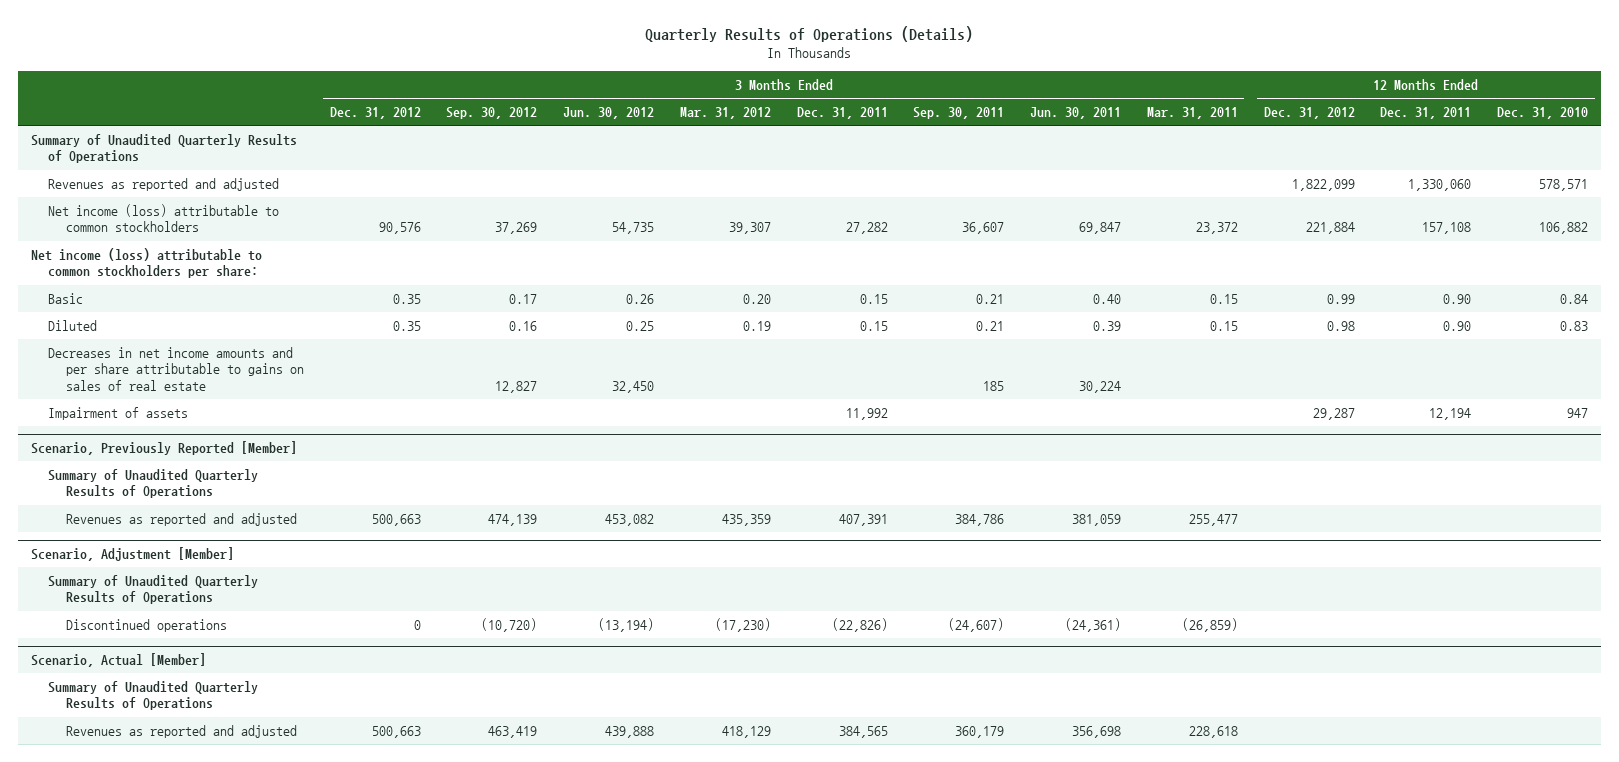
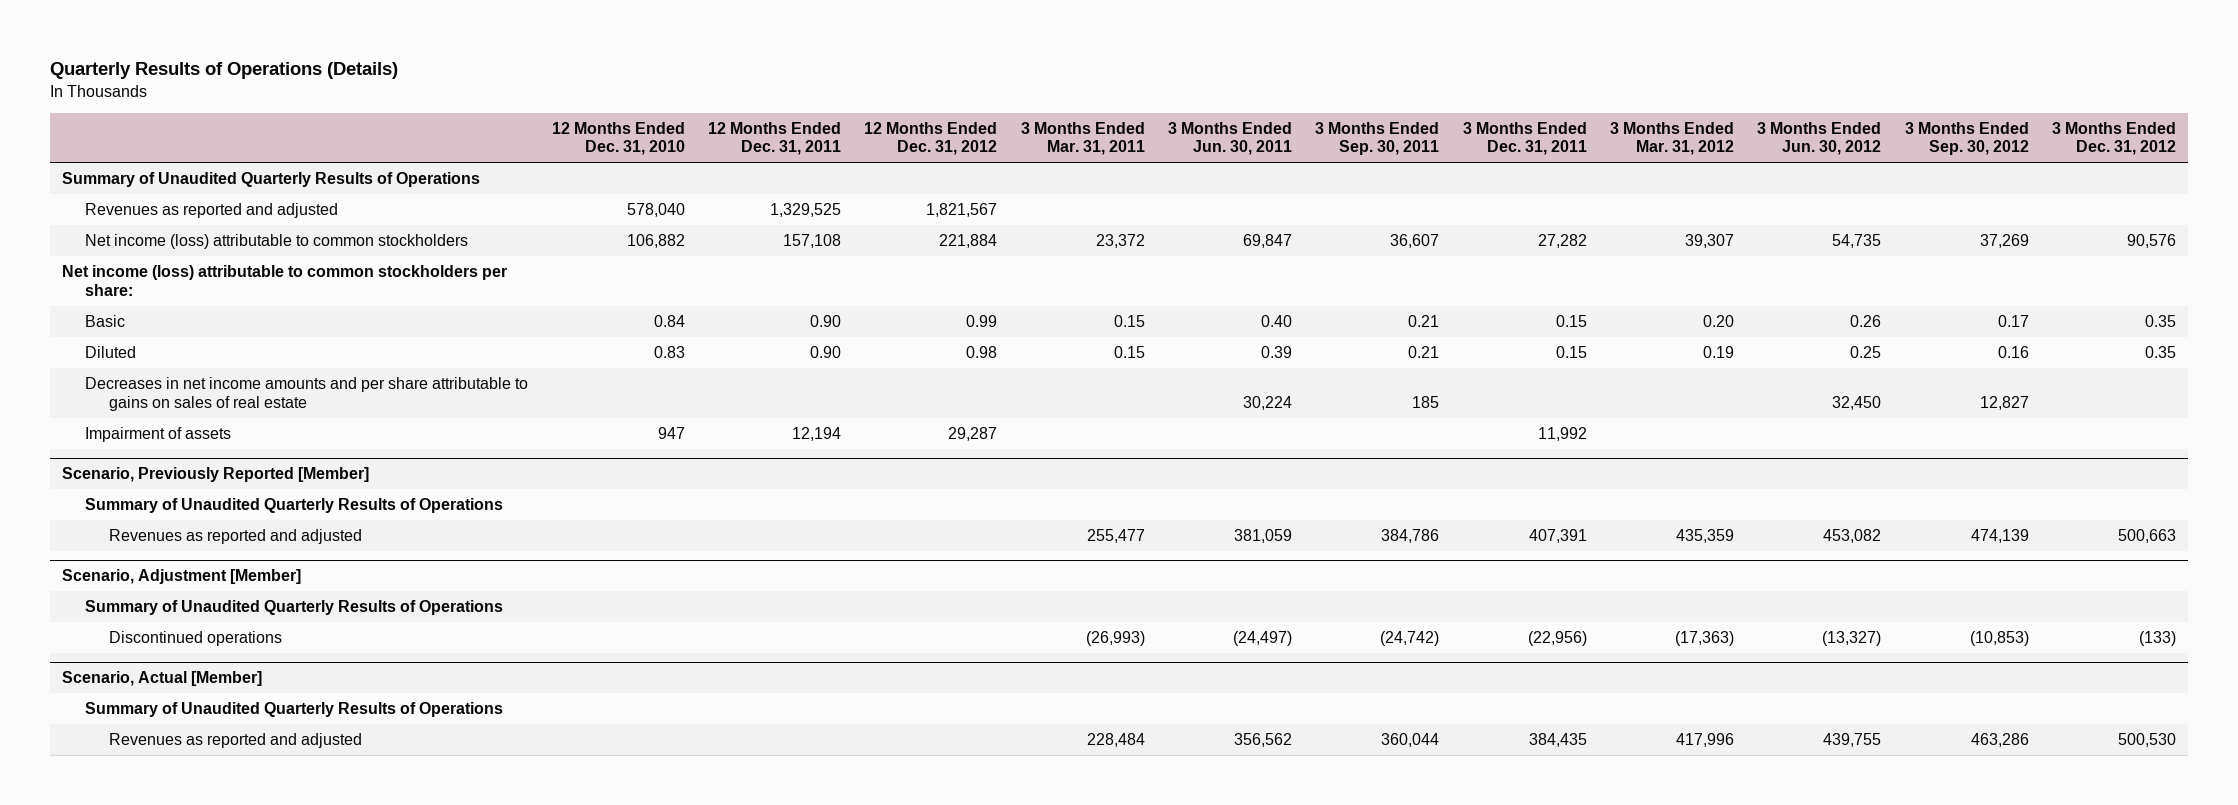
- | 3 Months Ended Dec. 31, 2012 | 3 Months Ended Sep. 30, 2012 | 3 Months Ended Jun. 30, 2012 | 3 Months Ended Mar. 31, 2012 | 3 Months Ended Dec. 31, 2011 | 3 Months Ended Sep. 30, 2011 | 3 Months Ended Jun. 30, 2011 | 3 Months Ended Mar. 31, 2011 | 12 Months Ended Dec. 31, 2012 | 12 Months Ended Dec. 31, 2011 | 12 Months Ended Dec. 31, 2010
+ | 12 Months Ended Dec. 31, 2010 | 12 Months Ended Dec. 31, 2011 | 12 Months Ended Dec. 31, 2012 | 3 Months Ended Mar. 31, 2011 | 3 Months Ended Jun. 30, 2011 | 3 Months Ended Sep. 30, 2011 | 3 Months Ended Dec. 31, 2011 | 3 Months Ended Mar. 31, 2012 | 3 Months Ended Jun. 30, 2012 | 3 Months Ended Sep. 30, 2012 | 3 Months Ended Dec. 31, 2012
- Revenues as reported and adjusted | | | | | | | | | 1,822,099 | 1,330,060 | 578,571
+ Revenues as reported and adjusted | 578,040 | 1,329,525 | 1,821,567 | | | | | | | |
@ Scenario, Adjustment [Member]
- Discontinued operations | 0 | (10,720) | (13,194) | (17,230) | (22,826) | (24,607) | (24,361) | (26,859) | | |
+ Discontinued operations | | | | (26,993) | (24,497) | (24,742) | (22,956) | (17,363) | (13,327) | (10,853) | (133)
@ Scenario, Actual [Member]
- Revenues as reported and adjusted | 500,663 | 463,419 | 439,888 | 418,129 | 384,565 | 360,179 | 356,698 | 228,618 | | |
+ Revenues as reported and adjusted | | | | 228,484 | 356,562 | 360,044 | 384,435 | 417,996 | 439,755 | 463,286 | 500,530

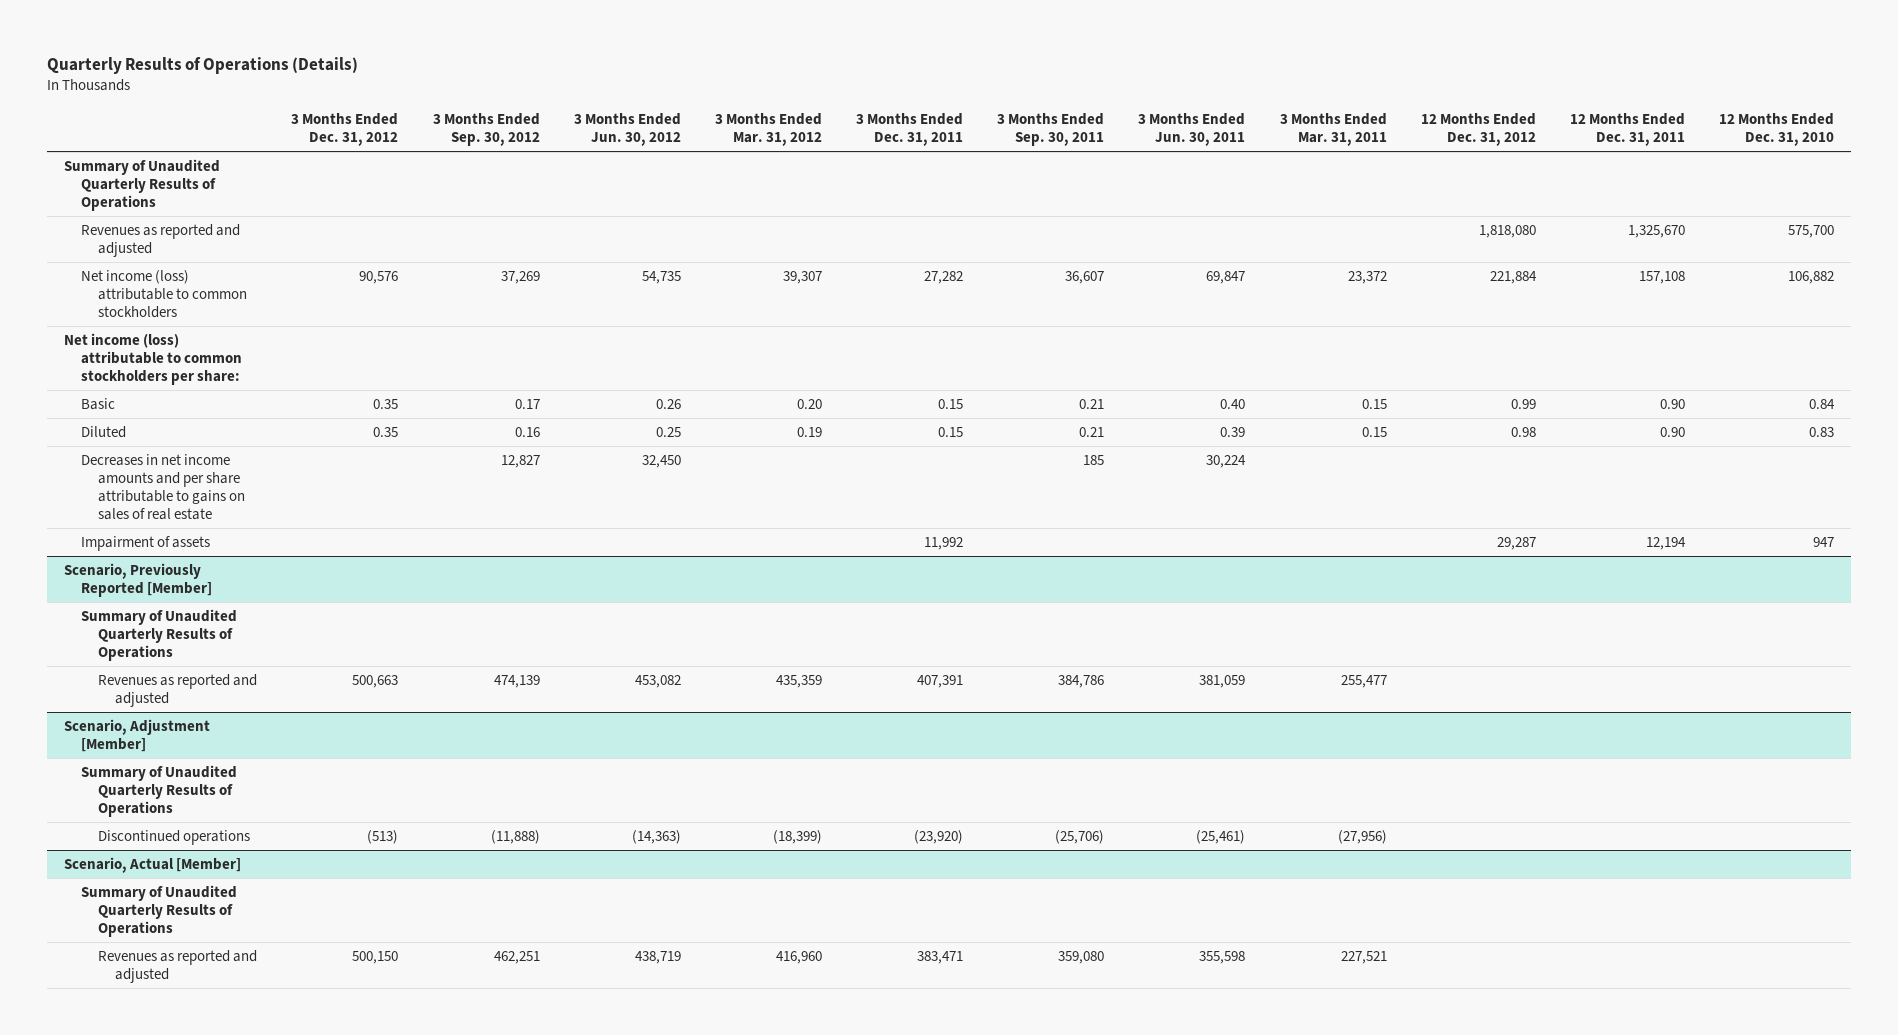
- | 12 Months Ended Dec. 31, 2010 | 12 Months Ended Dec. 31, 2011 | 12 Months Ended Dec. 31, 2012 | 3 Months Ended Mar. 31, 2011 | 3 Months Ended Jun. 30, 2011 | 3 Months Ended Sep. 30, 2011 | 3 Months Ended Dec. 31, 2011 | 3 Months Ended Mar. 31, 2012 | 3 Months Ended Jun. 30, 2012 | 3 Months Ended Sep. 30, 2012 | 3 Months Ended Dec. 31, 2012
+ | 3 Months Ended Dec. 31, 2012 | 3 Months Ended Sep. 30, 2012 | 3 Months Ended Jun. 30, 2012 | 3 Months Ended Mar. 31, 2012 | 3 Months Ended Dec. 31, 2011 | 3 Months Ended Sep. 30, 2011 | 3 Months Ended Jun. 30, 2011 | 3 Months Ended Mar. 31, 2011 | 12 Months Ended Dec. 31, 2012 | 12 Months Ended Dec. 31, 2011 | 12 Months Ended Dec. 31, 2010
- Revenues as reported and adjusted | 578,040 | 1,329,525 | 1,821,567 | | | | | | | |
+ Revenues as reported and adjusted | | | | | | | | | 1,818,080 | 1,325,670 | 575,700
@ Scenario, Adjustment [Member]
- Discontinued operations | | | | (26,993) | (24,497) | (24,742) | (22,956) | (17,363) | (13,327) | (10,853) | (133)
+ Discontinued operations | (513) | (11,888) | (14,363) | (18,399) | (23,920) | (25,706) | (25,461) | (27,956) | | |
@ Scenario, Actual [Member]
- Revenues as reported and adjusted | | | | 228,484 | 356,562 | 360,044 | 384,435 | 417,996 | 439,755 | 463,286 | 500,530
+ Revenues as reported and adjusted | 500,150 | 462,251 | 438,719 | 416,960 | 383,471 | 359,080 | 355,598 | 227,521 | | |

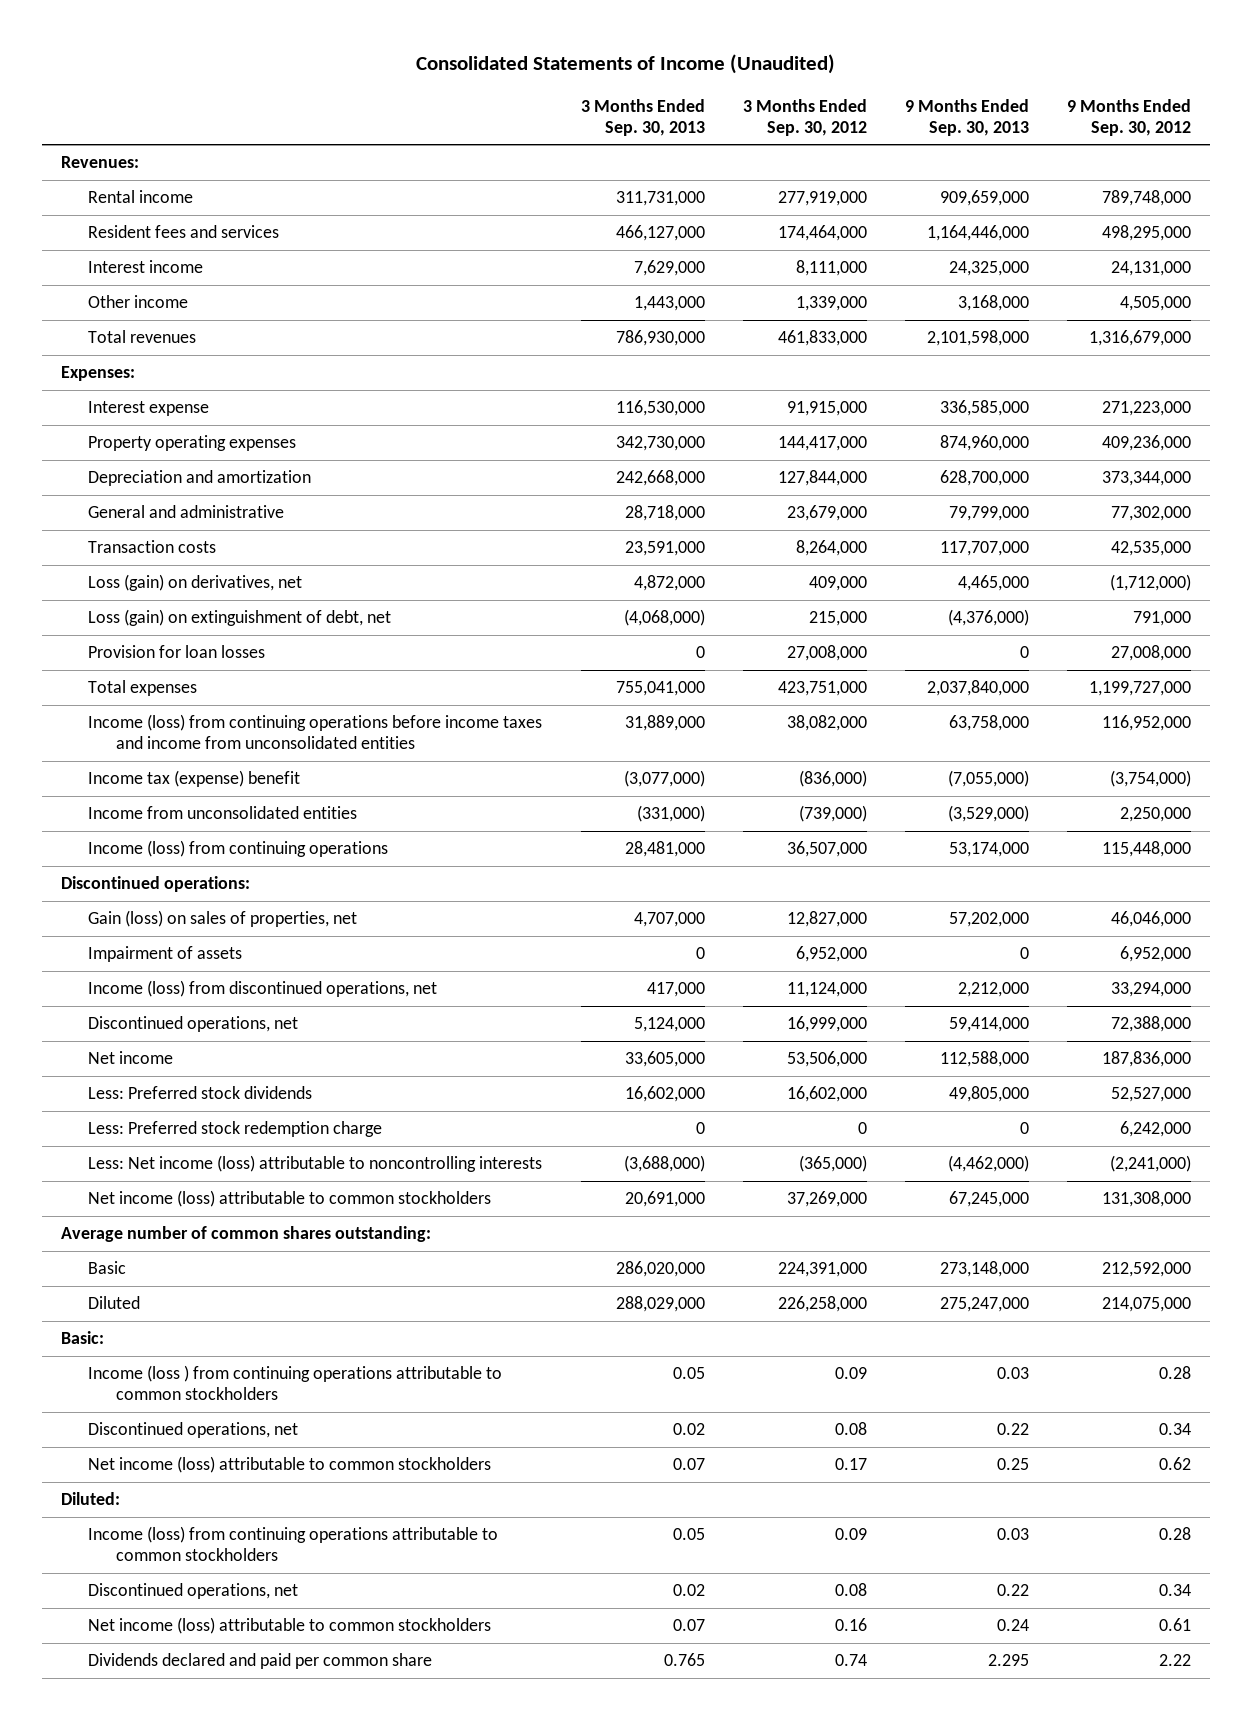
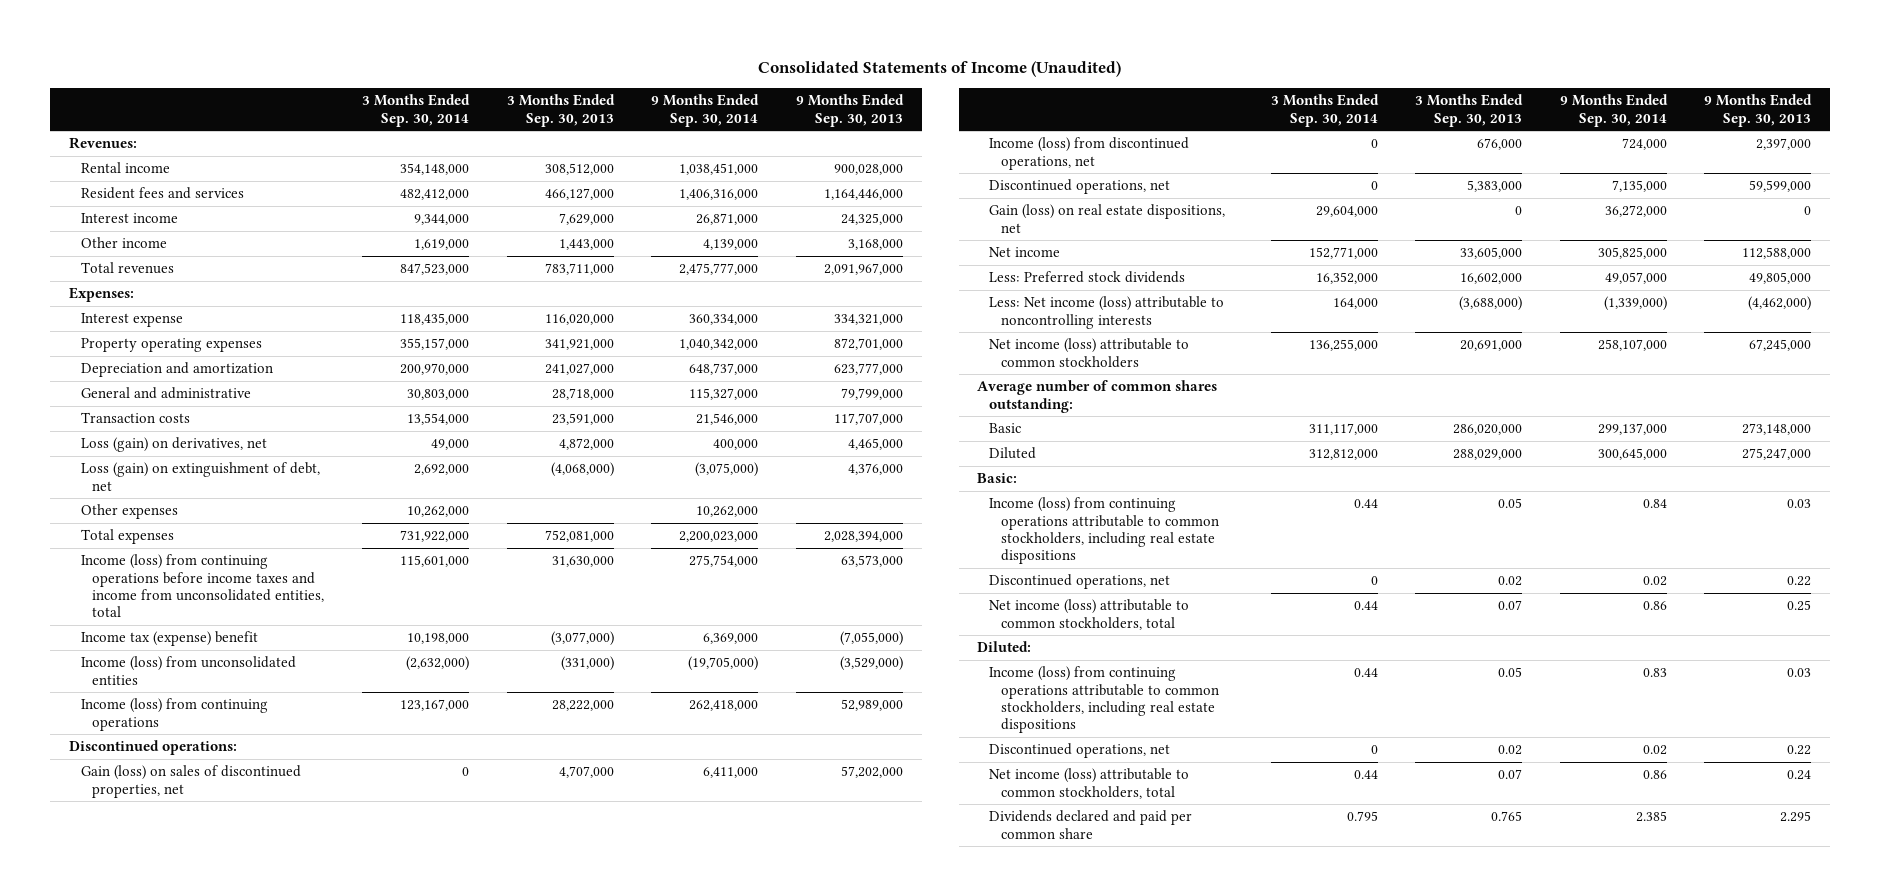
- | 3 Months Ended Sep. 30, 2013 | 3 Months Ended Sep. 30, 2012 | 9 Months Ended Sep. 30, 2013 | 9 Months Ended Sep. 30, 2012
+ | 3 Months Ended Sep. 30, 2014 | 3 Months Ended Sep. 30, 2013 | 9 Months Ended Sep. 30, 2014 | 9 Months Ended Sep. 30, 2013
- Rental income | 311,731,000 | 277,919,000 | 909,659,000 | 789,748,000
+ Rental income | 354,148,000 | 308,512,000 | 1,038,451,000 | 900,028,000
- Total revenues | 786,930,000 | 461,833,000 | 2,101,598,000 | 1,316,679,000
+ Total revenues | 847,523,000 | 783,711,000 | 2,475,777,000 | 2,091,967,000
- Interest expense | 116,530,000 | 91,915,000 | 336,585,000 | 271,223,000
- Property operating expenses | 342,730,000 | 144,417,000 | 874,960,000 | 409,236,000
- Depreciation and amortization | 242,668,000 | 127,844,000 | 628,700,000 | 373,344,000
+ Interest expense | 118,435,000 | 116,020,000 | 360,334,000 | 334,321,000
+ Property operating expenses | 355,157,000 | 341,921,000 | 1,040,342,000 | 872,701,000
+ Depreciation and amortization | 200,970,000 | 241,027,000 | 648,737,000 | 623,777,000
- Loss (gain) on extinguishment of debt, net | (4,068,000) | 215,000 | (4,376,000) | 791,000
- Provision for loan losses | 0 | 27,008,000 | 0 | 27,008,000
- Total expenses | 755,041,000 | 423,751,000 | 2,037,840,000 | 1,199,727,000
- Income (loss) from continuing operations before income taxes and income from unconsolidated entities | 31,889,000 | 38,082,000 | 63,758,000 | 116,952,000
+ Loss (gain) on extinguishment of debt, net | 2,692,000 | (4,068,000) | (3,075,000) | 4,376,000
+ Other expenses | 10,262,000 | | 10,262,000 |
+ Total expenses | 731,922,000 | 752,081,000 | 2,200,023,000 | 2,028,394,000
+ Income (loss) from continuing operations before income taxes and income from unconsolidated entities, total | 115,601,000 | 31,630,000 | 275,754,000 | 63,573,000
- Income from unconsolidated entities | (331,000) | (739,000) | (3,529,000) | 2,250,000
- Income (loss) from continuing operations | 28,481,000 | 36,507,000 | 53,174,000 | 115,448,000
+ Income (loss) from unconsolidated entities | (2,632,000) | (331,000) | (19,705,000) | (3,529,000)
+ Income (loss) from continuing operations | 123,167,000 | 28,222,000 | 262,418,000 | 52,989,000
- Gain (loss) on sales of properties, net | 4,707,000 | 12,827,000 | 57,202,000 | 46,046,000
- Impairment of assets | 0 | 6,952,000 | 0 | 6,952,000
- Income (loss) from discontinued operations, net | 417,000 | 11,124,000 | 2,212,000 | 33,294,000
- Discontinued operations, net | 5,124,000 | 16,999,000 | 59,414,000 | 72,388,000
+ Gain (loss) on sales of discontinued properties, net | 0 | 4,707,000 | 6,411,000 | 57,202,000
+ Income (loss) from discontinued operations, net | 0 | 676,000 | 724,000 | 2,397,000
+ Discontinued operations, net | 0 | 5,383,000 | 7,135,000 | 59,599,000
+ Gain (loss) on real estate dispositions, net | 29,604,000 | 0 | 36,272,000 | 0
- Less: Preferred stock redemption charge | 0 | 0 | 0 | 6,242,000
- Income (loss ) from continuing operations attributable to common stockholders | 0.05 | 0.09 | 0.03 | 0.28
+ Income (loss) from continuing operations attributable to common stockholders, including real estate dispositions | 0.44 | 0.05 | 0.84 | 0.03
- Net income (loss) attributable to common stockholders | 0.07 | 0.17 | 0.25 | 0.62
+ Net income (loss) attributable to common stockholders, total | 0.44 | 0.07 | 0.86 | 0.25
- Income (loss) from continuing operations attributable to common stockholders | 0.05 | 0.09 | 0.03 | 0.28
+ Income (loss) from continuing operations attributable to common stockholders, including real estate dispositions | 0.44 | 0.05 | 0.83 | 0.03
- Net income (loss) attributable to common stockholders | 0.07 | 0.16 | 0.24 | 0.61
+ Net income (loss) attributable to common stockholders, total | 0.44 | 0.07 | 0.86 | 0.24

